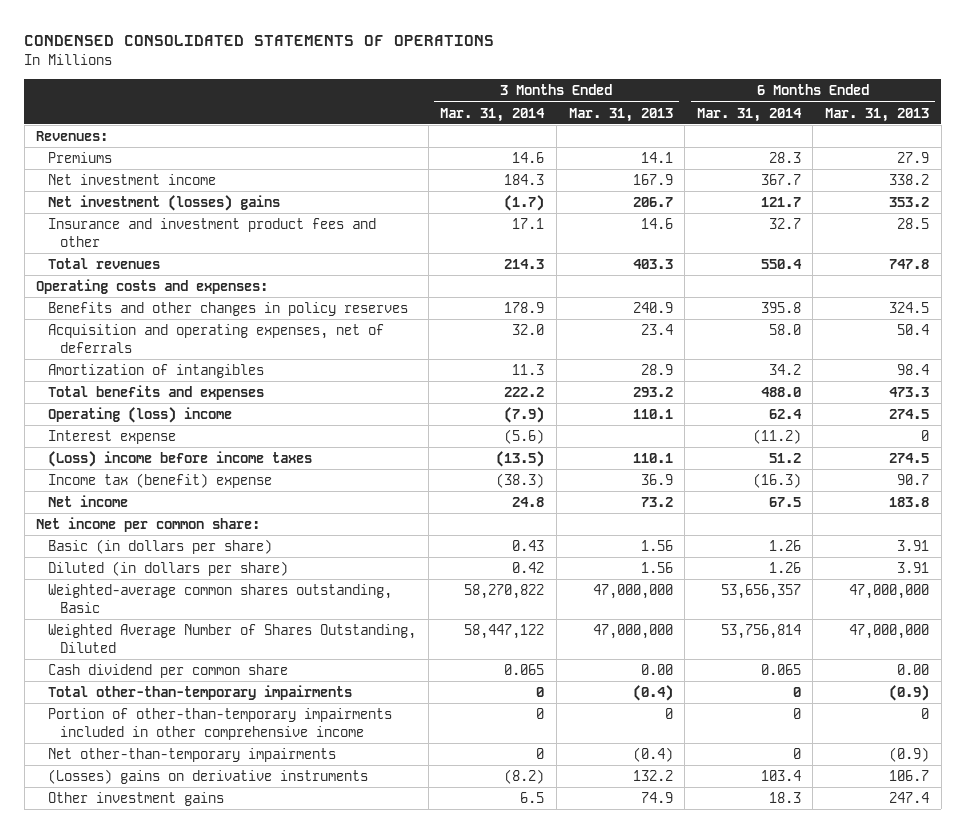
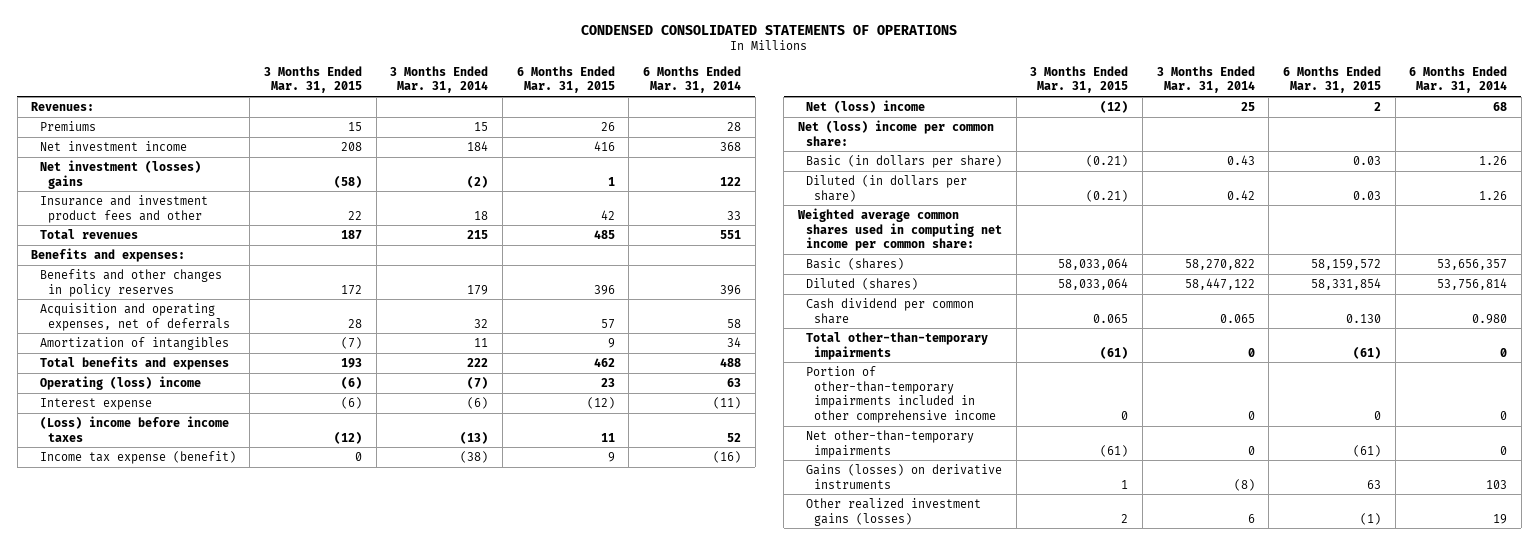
- | 3 Months Ended Mar. 31, 2014 | 3 Months Ended Mar. 31, 2013 | 6 Months Ended Mar. 31, 2014 | 6 Months Ended Mar. 31, 2013
+ | 3 Months Ended Mar. 31, 2015 | 3 Months Ended Mar. 31, 2014 | 6 Months Ended Mar. 31, 2015 | 6 Months Ended Mar. 31, 2014
- Premiums | 14.6 | 14.1 | 28.3 | 27.9
- Net investment income | 184.3 | 167.9 | 367.7 | 338.2
- Net investment (losses) gains | (1.7) | 206.7 | 121.7 | 353.2
- Insurance and investment product fees and other | 17.1 | 14.6 | 32.7 | 28.5
- Total revenues | 214.3 | 403.3 | 550.4 | 747.8
- Operating costs and expenses:
- Benefits and other changes in policy reserves | 178.9 | 240.9 | 395.8 | 324.5
- Acquisition and operating expenses, net of deferrals | 32.0 | 23.4 | 58.0 | 50.4
- Amortization of intangibles | 11.3 | 28.9 | 34.2 | 98.4
- Total benefits and expenses | 222.2 | 293.2 | 488.0 | 473.3
- Operating (loss) income | (7.9) | 110.1 | 62.4 | 274.5
- Interest expense | (5.6) | | (11.2) | 0
- (Loss) income before income taxes | (13.5) | 110.1 | 51.2 | 274.5
- Income tax (benefit) expense | (38.3) | 36.9 | (16.3) | 90.7
- Net income | 24.8 | 73.2 | 67.5 | 183.8
- Net income per common share:
+ Premiums | 15 | 15 | 26 | 28
+ Net investment income | 208 | 184 | 416 | 368
+ Net investment (losses) gains | (58) | (2) | 1 | 122
+ Insurance and investment product fees and other | 22 | 18 | 42 | 33
+ Total revenues | 187 | 215 | 485 | 551
+ Benefits and expenses:
+ Benefits and other changes in policy reserves | 172 | 179 | 396 | 396
+ Acquisition and operating expenses, net of deferrals | 28 | 32 | 57 | 58
+ Amortization of intangibles | (7) | 11 | 9 | 34
+ Total benefits and expenses | 193 | 222 | 462 | 488
+ Operating (loss) income | (6) | (7) | 23 | 63
+ Interest expense | (6) | (6) | (12) | (11)
+ (Loss) income before income taxes | (12) | (13) | 11 | 52
+ Income tax expense (benefit) | 0 | (38) | 9 | (16)
+ Net (loss) income | (12) | 25 | 2 | 68
+ Net (loss) income per common share:
- Weighted-average common shares outstanding, Basic | 58,270,822 | 47,000,000 | 53,656,357 | 47,000,000
- Weighted Average Number of Shares Outstanding, Diluted | 58,447,122 | 47,000,000 | 53,756,814 | 47,000,000
- Cash dividend per common share | 0.065 | 0.00 | 0.065 | 0.00
+ Weighted average common shares used in computing net income per common share:
+ Basic (shares) | 58,033,064 | 58,270,822 | 58,159,572 | 53,656,357
+ Diluted (shares) | 58,033,064 | 58,447,122 | 58,331,854 | 53,756,814
+ Cash dividend per common share | 0.065 | 0.065 | 0.130 | 0.980
- (Losses) gains on derivative instruments | (8.2) | 132.2 | 103.4 | 106.7
- Other investment gains | 6.5 | 74.9 | 18.3 | 247.4
+ Gains (losses) on derivative instruments | 1 | (8) | 63 | 103
+ Other realized investment gains (losses) | 2 | 6 | (1) | 19

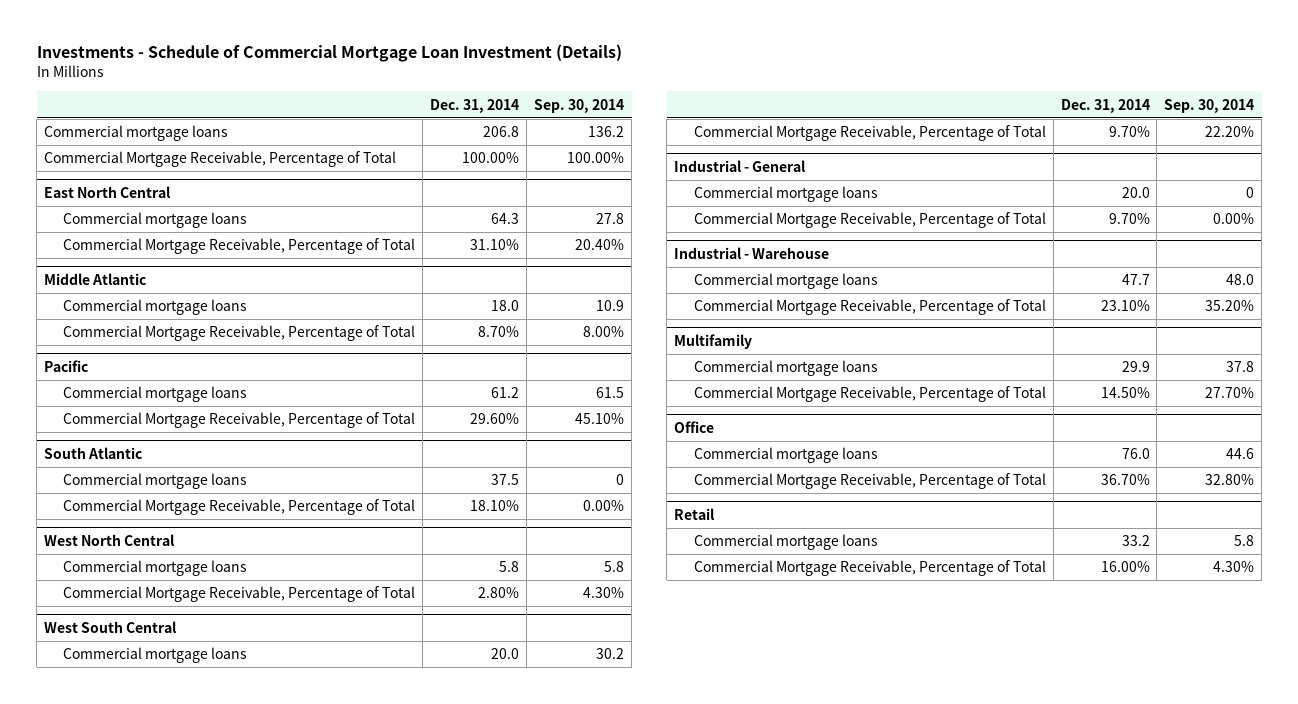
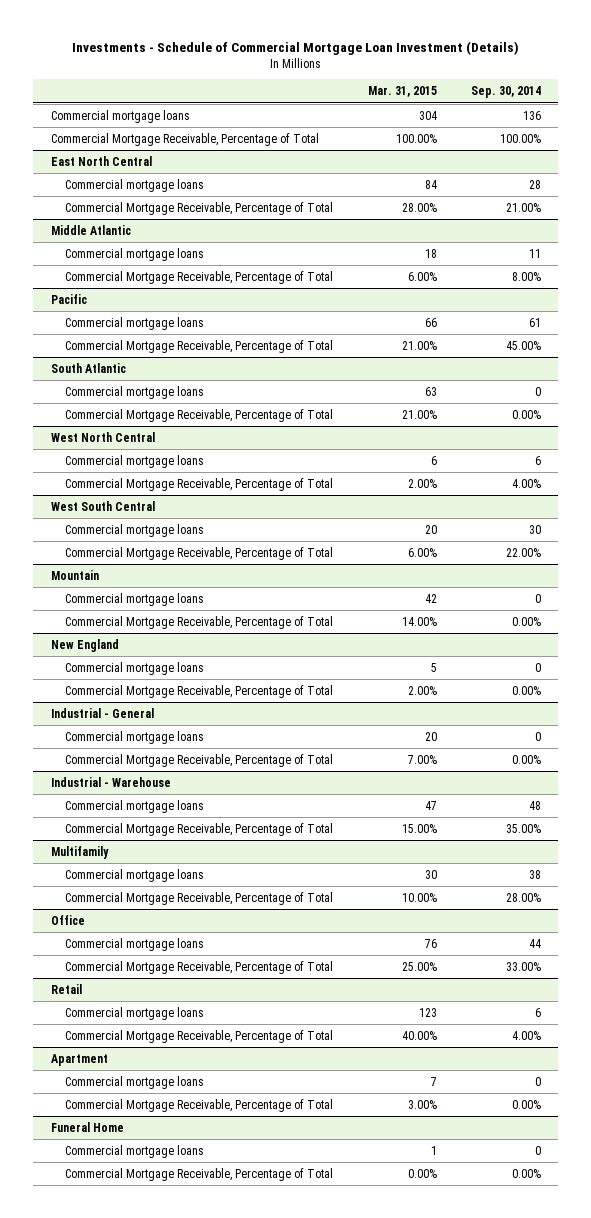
- | Dec. 31, 2014 | Sep. 30, 2014
+ | Mar. 31, 2015 | Sep. 30, 2014
- Commercial mortgage loans | 206.8 | 136.2
+ Commercial mortgage loans | 304 | 136
@ East North Central
- Commercial mortgage loans | 64.3 | 27.8
- Commercial Mortgage Receivable, Percentage of Total | 31.10% | 20.40%
+ Commercial mortgage loans | 84 | 28
+ Commercial Mortgage Receivable, Percentage of Total | 28.00% | 21.00%
@ Middle Atlantic
- Commercial mortgage loans | 18.0 | 10.9
+ Commercial mortgage loans | 18 | 11
@ Pacific
- Commercial mortgage loans | 61.2 | 61.5
- Commercial Mortgage Receivable, Percentage of Total | 29.60% | 45.10%
+ Commercial mortgage loans | 66 | 61
+ Commercial Mortgage Receivable, Percentage of Total | 21.00% | 45.00%
@ West North Central
- Commercial mortgage loans | 5.8 | 5.8
- Commercial Mortgage Receivable, Percentage of Total | 2.80% | 4.30%
+ Commercial mortgage loans | 6 | 6
+ Commercial Mortgage Receivable, Percentage of Total | 2.00% | 4.00%
@ West South Central
- Commercial mortgage loans | 20.0 | 30.2
- Commercial Mortgage Receivable, Percentage of Total | 9.70% | 22.20%
+ Commercial mortgage loans | 20 | 30
+ Commercial Mortgage Receivable, Percentage of Total | 6.00% | 22.00%
+ Mountain
+ Commercial mortgage loans | 42 | 0
+ Commercial Mortgage Receivable, Percentage of Total | 14.00% | 0.00%
+ New England
+ Commercial mortgage loans | 5 | 0
+ Commercial Mortgage Receivable, Percentage of Total | 2.00% | 0.00%
@ Industrial - Warehouse
- Commercial mortgage loans | 47.7 | 48.0
- Commercial Mortgage Receivable, Percentage of Total | 23.10% | 35.20%
+ Commercial mortgage loans | 47 | 48
+ Commercial Mortgage Receivable, Percentage of Total | 15.00% | 35.00%
@ Multifamily
- Commercial mortgage loans | 29.9 | 37.8
- Commercial Mortgage Receivable, Percentage of Total | 14.50% | 27.70%
+ Commercial mortgage loans | 30 | 38
+ Commercial Mortgage Receivable, Percentage of Total | 10.00% | 28.00%
@ Office
- Commercial mortgage loans | 76.0 | 44.6
- Commercial Mortgage Receivable, Percentage of Total | 36.70% | 32.80%
+ Commercial mortgage loans | 76 | 44
+ Commercial Mortgage Receivable, Percentage of Total | 25.00% | 33.00%
@ Retail
- Commercial mortgage loans | 33.2 | 5.8
- Commercial Mortgage Receivable, Percentage of Total | 16.00% | 4.30%
+ Commercial mortgage loans | 123 | 6
+ Commercial Mortgage Receivable, Percentage of Total | 40.00% | 4.00%
+ Apartment
+ Commercial mortgage loans | 7 | 0
+ Commercial Mortgage Receivable, Percentage of Total | 3.00% | 0.00%
+ Funeral Home
+ Commercial mortgage loans | 1 | 0
+ Commercial Mortgage Receivable, Percentage of Total | 0.00% | 0.00%

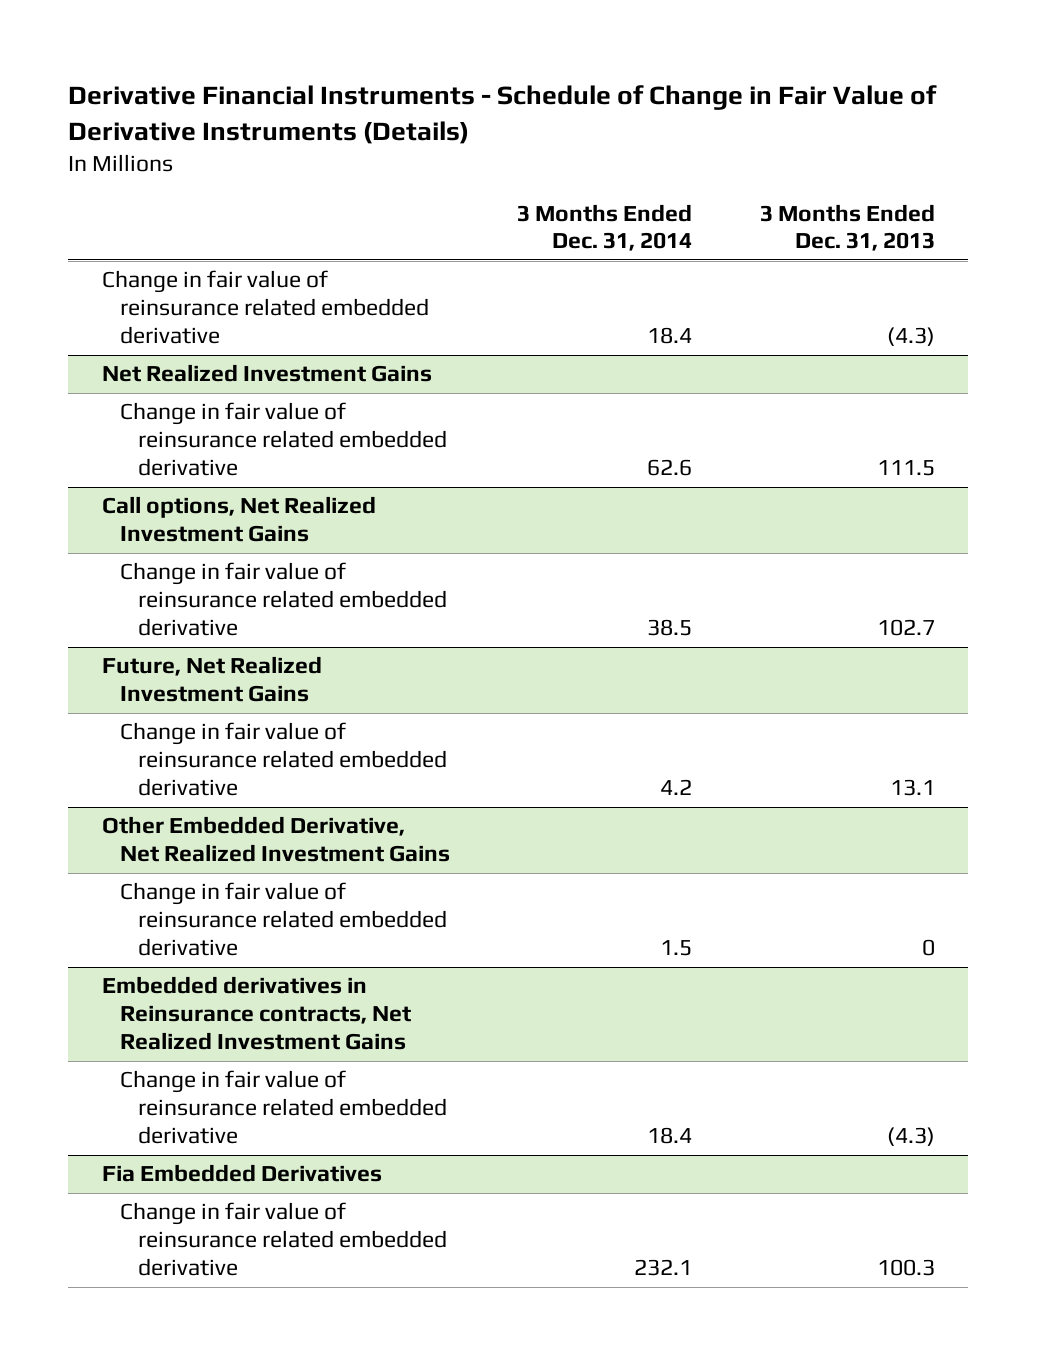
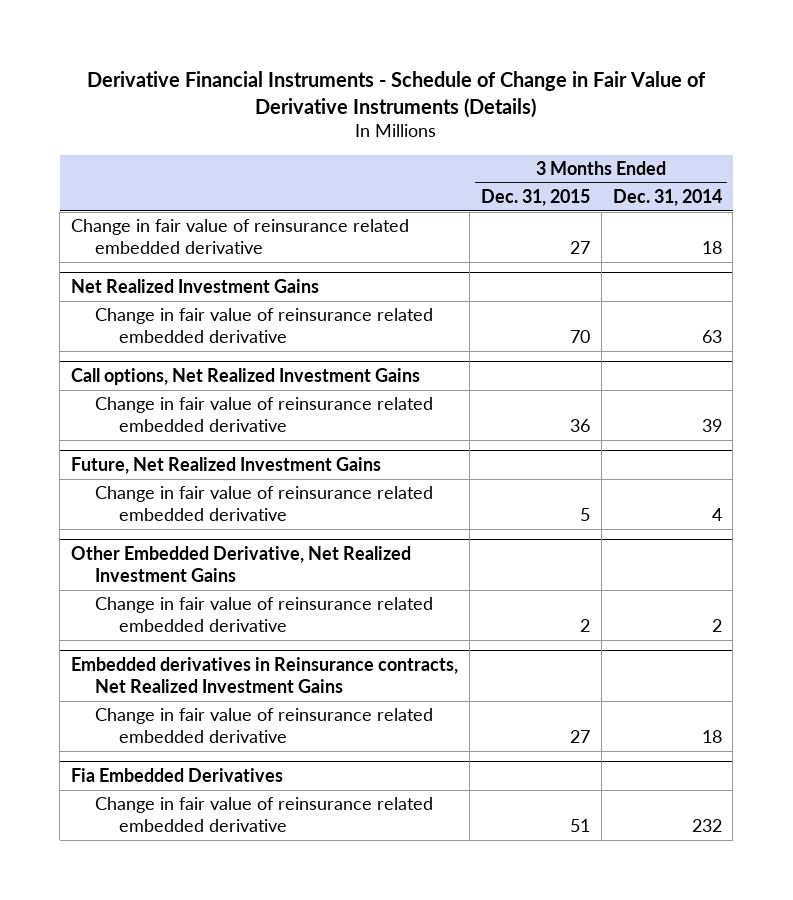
- | 3 Months Ended Dec. 31, 2014 | 3 Months Ended Dec. 31, 2013
+ | 3 Months Ended Dec. 31, 2015 | 3 Months Ended Dec. 31, 2014
- Change in fair value of reinsurance related embedded derivative | 18.4 | (4.3)
+ Change in fair value of reinsurance related embedded derivative | 27 | 18
@ Net Realized Investment Gains
- Change in fair value of reinsurance related embedded derivative | 62.6 | 111.5
+ Change in fair value of reinsurance related embedded derivative | 70 | 63
@ Call options, Net Realized Investment Gains
- Change in fair value of reinsurance related embedded derivative | 38.5 | 102.7
+ Change in fair value of reinsurance related embedded derivative | 36 | 39
@ Future, Net Realized Investment Gains
- Change in fair value of reinsurance related embedded derivative | 4.2 | 13.1
+ Change in fair value of reinsurance related embedded derivative | 5 | 4
@ Other Embedded Derivative, Net Realized Investment Gains
- Change in fair value of reinsurance related embedded derivative | 1.5 | 0
+ Change in fair value of reinsurance related embedded derivative | 2 | 2
@ Embedded derivatives in Reinsurance contracts, Net Realized Investment Gains
- Change in fair value of reinsurance related embedded derivative | 18.4 | (4.3)
+ Change in fair value of reinsurance related embedded derivative | 27 | 18
@ Fia Embedded Derivatives
- Change in fair value of reinsurance related embedded derivative | 232.1 | 100.3
+ Change in fair value of reinsurance related embedded derivative | 51 | 232

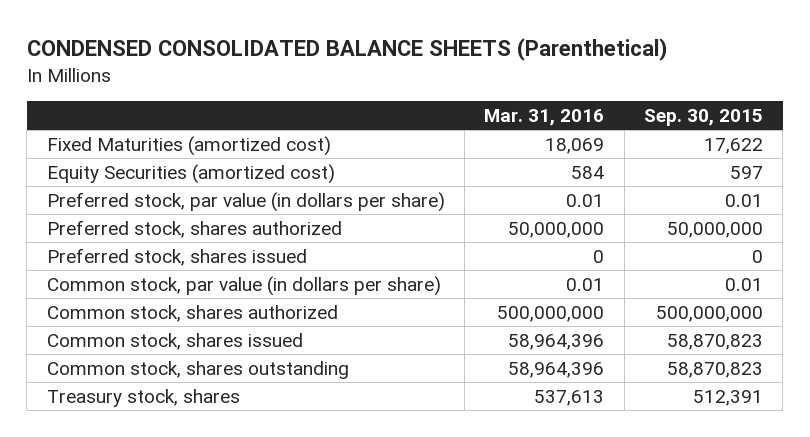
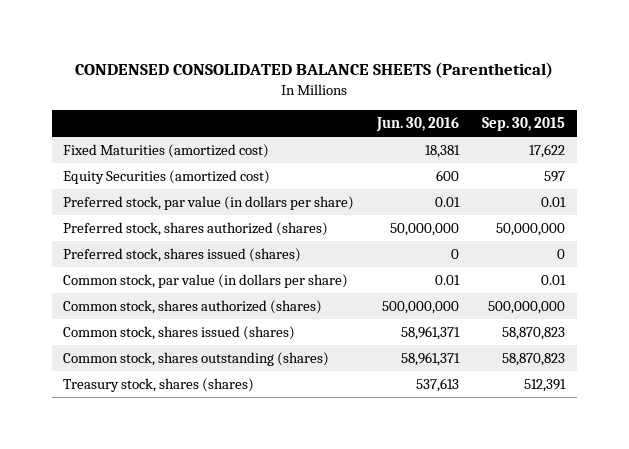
- | Mar. 31, 2016 | Sep. 30, 2015
+ | Jun. 30, 2016 | Sep. 30, 2015
- Preferred stock, shares authorized | 50,000,000 | 50,000,000
- Preferred stock, shares issued | 0 | 0
+ Preferred stock, shares authorized (shares) | 50,000,000 | 50,000,000
+ Preferred stock, shares issued (shares) | 0 | 0
- Common stock, shares authorized | 500,000,000 | 500,000,000
- Common stock, shares issued | 58,964,396 | 58,870,823
- Common stock, shares outstanding | 58,964,396 | 58,870,823
- Treasury stock, shares | 537,613 | 512,391
+ Common stock, shares authorized (shares) | 500,000,000 | 500,000,000
+ Common stock, shares issued (shares) | 58,961,371 | 58,870,823
+ Common stock, shares outstanding (shares) | 58,961,371 | 58,870,823
+ Treasury stock, shares (shares) | 537,613 | 512,391

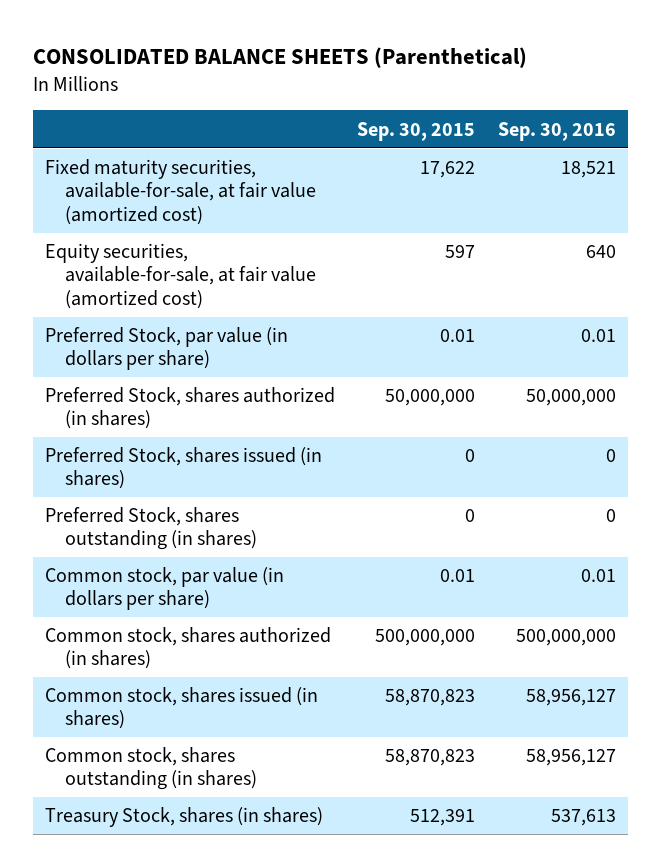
- CONDENSED CONSOLIDATED BALANCE SHEETS (Parenthetical)
+ CONSOLIDATED BALANCE SHEETS (Parenthetical)
- | Jun. 30, 2016 | Sep. 30, 2015
+ | Sep. 30, 2015 | Sep. 30, 2016
- Fixed Maturities (amortized cost) | 18,381 | 17,622
- Equity Securities (amortized cost) | 600 | 597
- Preferred stock, par value (in dollars per share) | 0.01 | 0.01
- Preferred stock, shares authorized (shares) | 50,000,000 | 50,000,000
- Preferred stock, shares issued (shares) | 0 | 0
+ Fixed maturity securities, available-for-sale, at fair value (amortized cost) | 17,622 | 18,521
+ Equity securities, available-for-sale, at fair value (amortized cost) | 597 | 640
+ Preferred Stock, par value (in dollars per share) | 0.01 | 0.01
+ Preferred Stock, shares authorized (in shares) | 50,000,000 | 50,000,000
+ Preferred Stock, shares issued (in shares) | 0 | 0
+ Preferred Stock, shares outstanding (in shares) | 0 | 0
- Common stock, shares authorized (shares) | 500,000,000 | 500,000,000
- Common stock, shares issued (shares) | 58,961,371 | 58,870,823
- Common stock, shares outstanding (shares) | 58,961,371 | 58,870,823
- Treasury stock, shares (shares) | 537,613 | 512,391
+ Common stock, shares authorized (in shares) | 500,000,000 | 500,000,000
+ Common stock, shares issued (in shares) | 58,870,823 | 58,956,127
+ Common stock, shares outstanding (in shares) | 58,870,823 | 58,956,127
+ Treasury Stock, shares (in shares) | 512,391 | 537,613

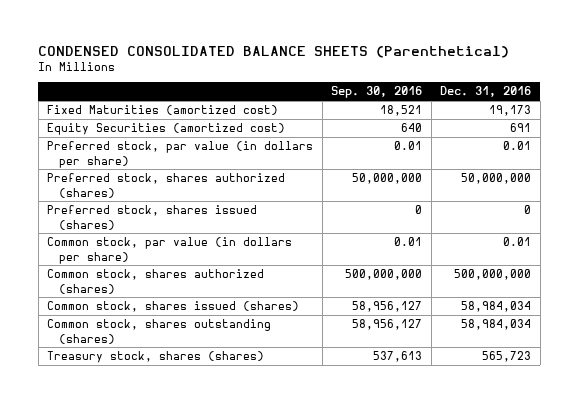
- CONSOLIDATED BALANCE SHEETS (Parenthetical)
+ CONDENSED CONSOLIDATED BALANCE SHEETS (Parenthetical)
- | Sep. 30, 2015 | Sep. 30, 2016
+ | Sep. 30, 2016 | Dec. 31, 2016
- Fixed maturity securities, available-for-sale, at fair value (amortized cost) | 17,622 | 18,521
- Equity securities, available-for-sale, at fair value (amortized cost) | 597 | 640
- Preferred Stock, par value (in dollars per share) | 0.01 | 0.01
- Preferred Stock, shares authorized (in shares) | 50,000,000 | 50,000,000
- Preferred Stock, shares issued (in shares) | 0 | 0
- Preferred Stock, shares outstanding (in shares) | 0 | 0
+ Fixed Maturities (amortized cost) | 18,521 | 19,173
+ Equity Securities (amortized cost) | 640 | 691
+ Preferred stock, par value (in dollars per share) | 0.01 | 0.01
+ Preferred stock, shares authorized (shares) | 50,000,000 | 50,000,000
+ Preferred stock, shares issued (shares) | 0 | 0
- Common stock, shares authorized (in shares) | 500,000,000 | 500,000,000
- Common stock, shares issued (in shares) | 58,870,823 | 58,956,127
- Common stock, shares outstanding (in shares) | 58,870,823 | 58,956,127
- Treasury Stock, shares (in shares) | 512,391 | 537,613
+ Common stock, shares authorized (shares) | 500,000,000 | 500,000,000
+ Common stock, shares issued (shares) | 58,956,127 | 58,984,034
+ Common stock, shares outstanding (shares) | 58,956,127 | 58,984,034
+ Treasury stock, shares (shares) | 537,613 | 565,723

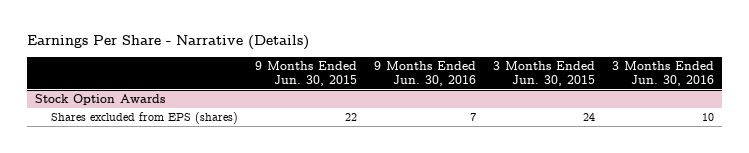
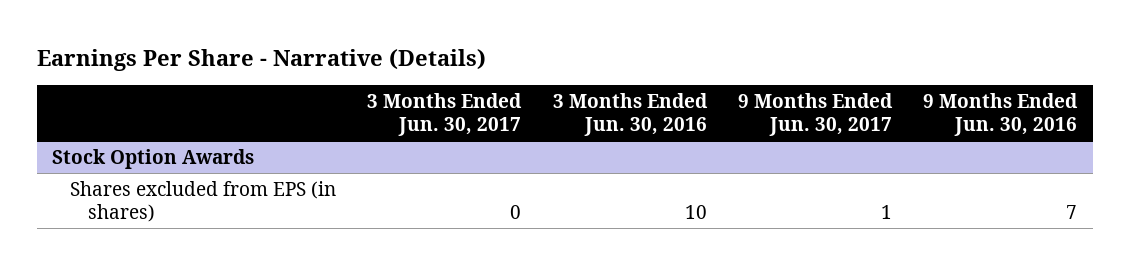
- | 9 Months Ended Jun. 30, 2015 | 9 Months Ended Jun. 30, 2016 | 3 Months Ended Jun. 30, 2015 | 3 Months Ended Jun. 30, 2016
+ | 3 Months Ended Jun. 30, 2017 | 3 Months Ended Jun. 30, 2016 | 9 Months Ended Jun. 30, 2017 | 9 Months Ended Jun. 30, 2016
@ Stock Option Awards
- Shares excluded from EPS (shares) | 22 | 7 | 24 | 10
+ Shares excluded from EPS (in shares) | 0 | 10 | 1 | 7

